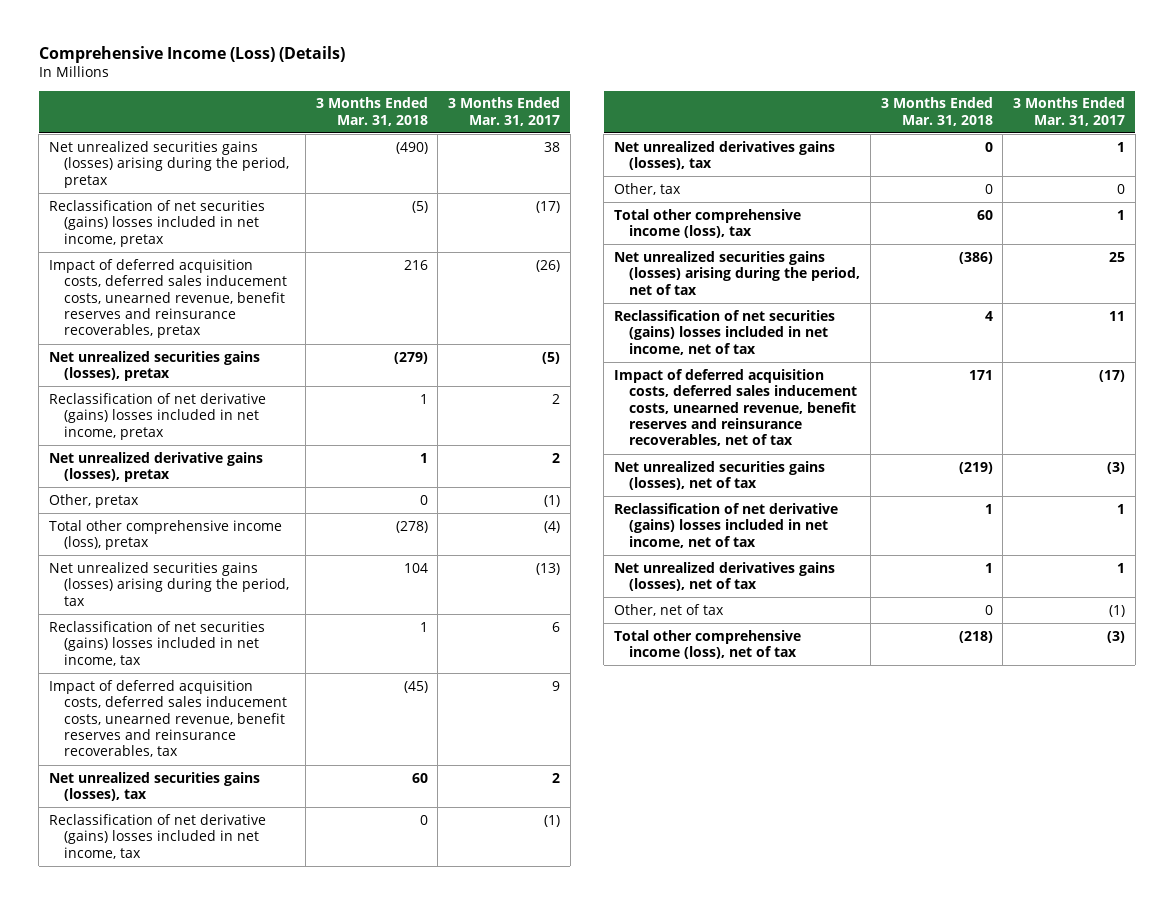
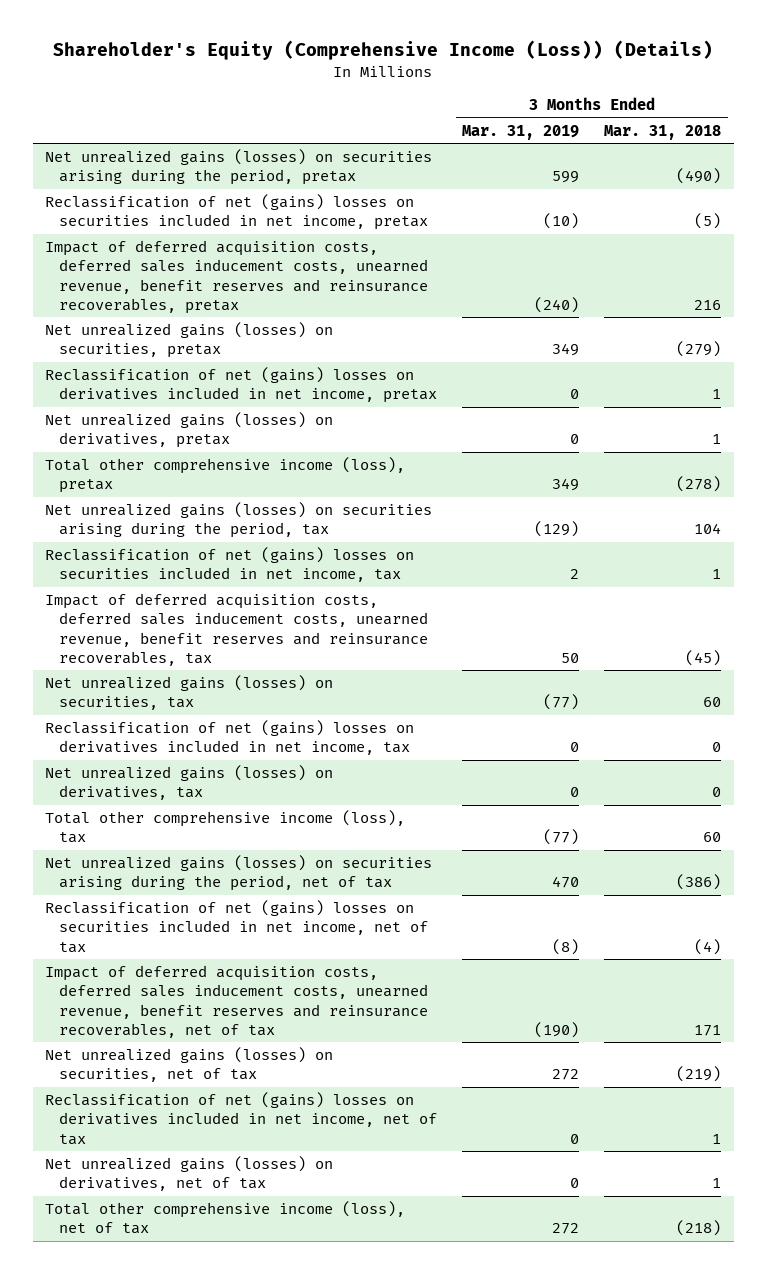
- Comprehensive Income (Loss) (Details)
+ Shareholder's Equity (Comprehensive Income (Loss)) (Details)
- | 3 Months Ended Mar. 31, 2018 | 3 Months Ended Mar. 31, 2017
+ | 3 Months Ended Mar. 31, 2019 | 3 Months Ended Mar. 31, 2018
- Net unrealized securities gains (losses) arising during the period, pretax | (490) | 38
- Reclassification of net securities (gains) losses included in net income, pretax | (5) | (17)
+ Net unrealized gains (losses) on securities arising during the period, pretax | 599 | (490)
+ Reclassification of net (gains) losses on securities included in net income, pretax | (10) | (5)
- Net unrealized securities gains (losses), pretax | (279) | (5)
- Reclassification of net derivative (gains) losses included in net income, pretax | 1 | 2
- Net unrealized derivative gains (losses), pretax | 1 | 2
- Other, pretax | 0 | (1)
+ Net unrealized gains (losses) on securities, pretax | 349 | (279)
+ Reclassification of net (gains) losses on derivatives included in net income, pretax | 0 | 1
+ Net unrealized gains (losses) on derivatives, pretax | 0 | 1
- Net unrealized securities gains (losses) arising during the period, tax | 104 | (13)
- Reclassification of net securities (gains) losses included in net income, tax | 1 | 6
+ Net unrealized gains (losses) on securities arising during the period, tax | (129) | 104
+ Reclassification of net (gains) losses on securities included in net income, tax | 2 | 1
- Net unrealized securities gains (losses), tax | 60 | 2
- Reclassification of net derivative (gains) losses included in net income, tax | 0 | (1)
- Net unrealized derivatives gains (losses), tax | 0 | 1
- Other, tax | 0 | 0
+ Net unrealized gains (losses) on securities, tax | (77) | 60
+ Reclassification of net (gains) losses on derivatives included in net income, tax | 0 | 0
+ Net unrealized gains (losses) on derivatives, tax | 0 | 0
- Net unrealized securities gains (losses) arising during the period, net of tax | (386) | 25
- Reclassification of net securities (gains) losses included in net income, net of tax | 4 | 11
+ Net unrealized gains (losses) on securities arising during the period, net of tax | 470 | (386)
+ Reclassification of net (gains) losses on securities included in net income, net of tax | (8) | (4)
- Net unrealized securities gains (losses), net of tax | (219) | (3)
- Reclassification of net derivative (gains) losses included in net income, net of tax | 1 | 1
- Net unrealized derivatives gains (losses), net of tax | 1 | 1
- Other, net of tax | 0 | (1)
+ Net unrealized gains (losses) on securities, net of tax | 272 | (219)
+ Reclassification of net (gains) losses on derivatives included in net income, net of tax | 0 | 1
+ Net unrealized gains (losses) on derivatives, net of tax | 0 | 1

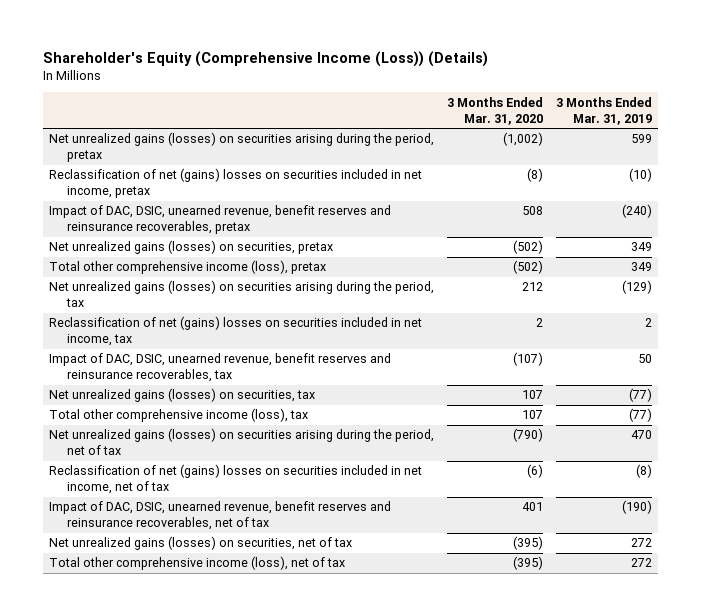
- | 3 Months Ended Mar. 31, 2019 | 3 Months Ended Mar. 31, 2018
+ | 3 Months Ended Mar. 31, 2020 | 3 Months Ended Mar. 31, 2019
- Impact of deferred acquisition costs, deferred sales inducement costs, unearned revenue, benefit reserves and reinsurance recoverables, pretax | (240) | 216
+ Impact of DAC, DSIC, unearned revenue, benefit reserves and reinsurance recoverables, pretax | 508 | (240)
- Reclassification of net (gains) losses on derivatives included in net income, pretax | 0 | 1
- Net unrealized gains (losses) on derivatives, pretax | 0 | 1
- Impact of deferred acquisition costs, deferred sales inducement costs, unearned revenue, benefit reserves and reinsurance recoverables, tax | 50 | (45)
+ Impact of DAC, DSIC, unearned revenue, benefit reserves and reinsurance recoverables, tax | (107) | 50
- Reclassification of net (gains) losses on derivatives included in net income, tax | 0 | 0
- Net unrealized gains (losses) on derivatives, tax | 0 | 0
- Impact of deferred acquisition costs, deferred sales inducement costs, unearned revenue, benefit reserves and reinsurance recoverables, net of tax | (190) | 171
+ Impact of DAC, DSIC, unearned revenue, benefit reserves and reinsurance recoverables, net of tax | 401 | (190)
- Reclassification of net (gains) losses on derivatives included in net income, net of tax | 0 | 1
- Net unrealized gains (losses) on derivatives, net of tax | 0 | 1

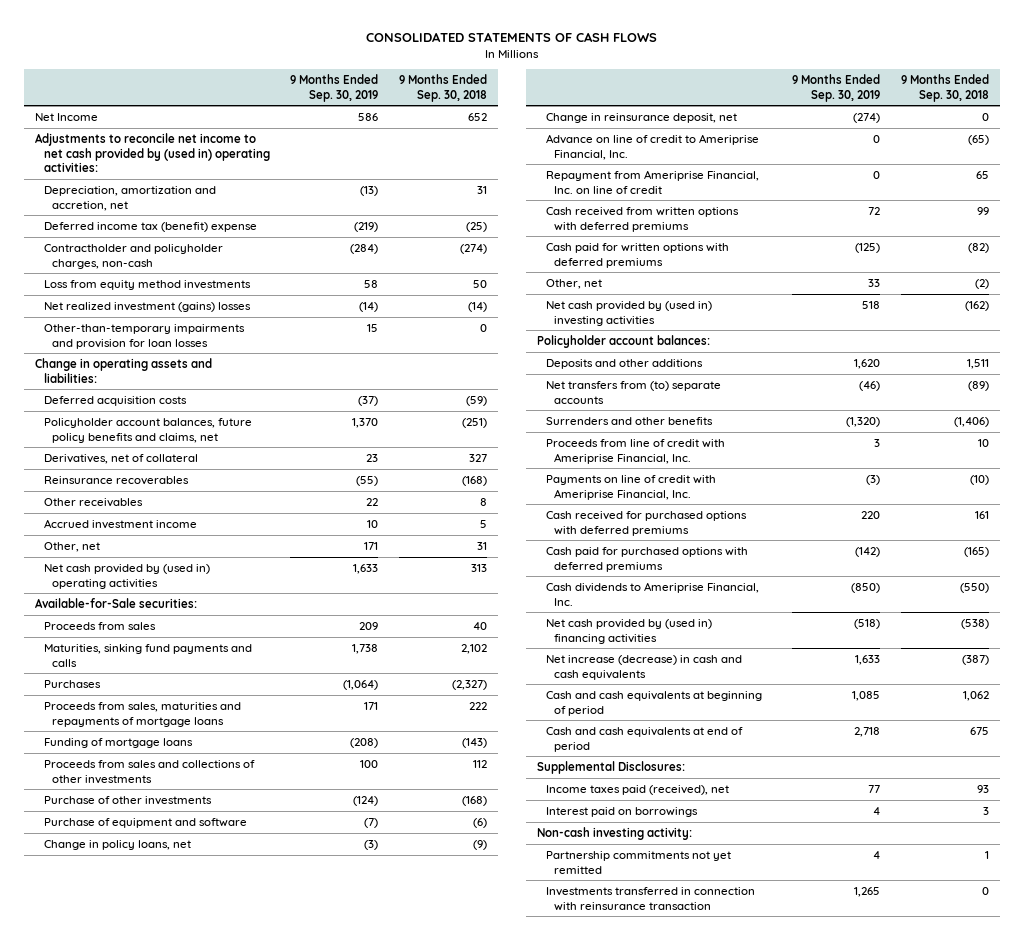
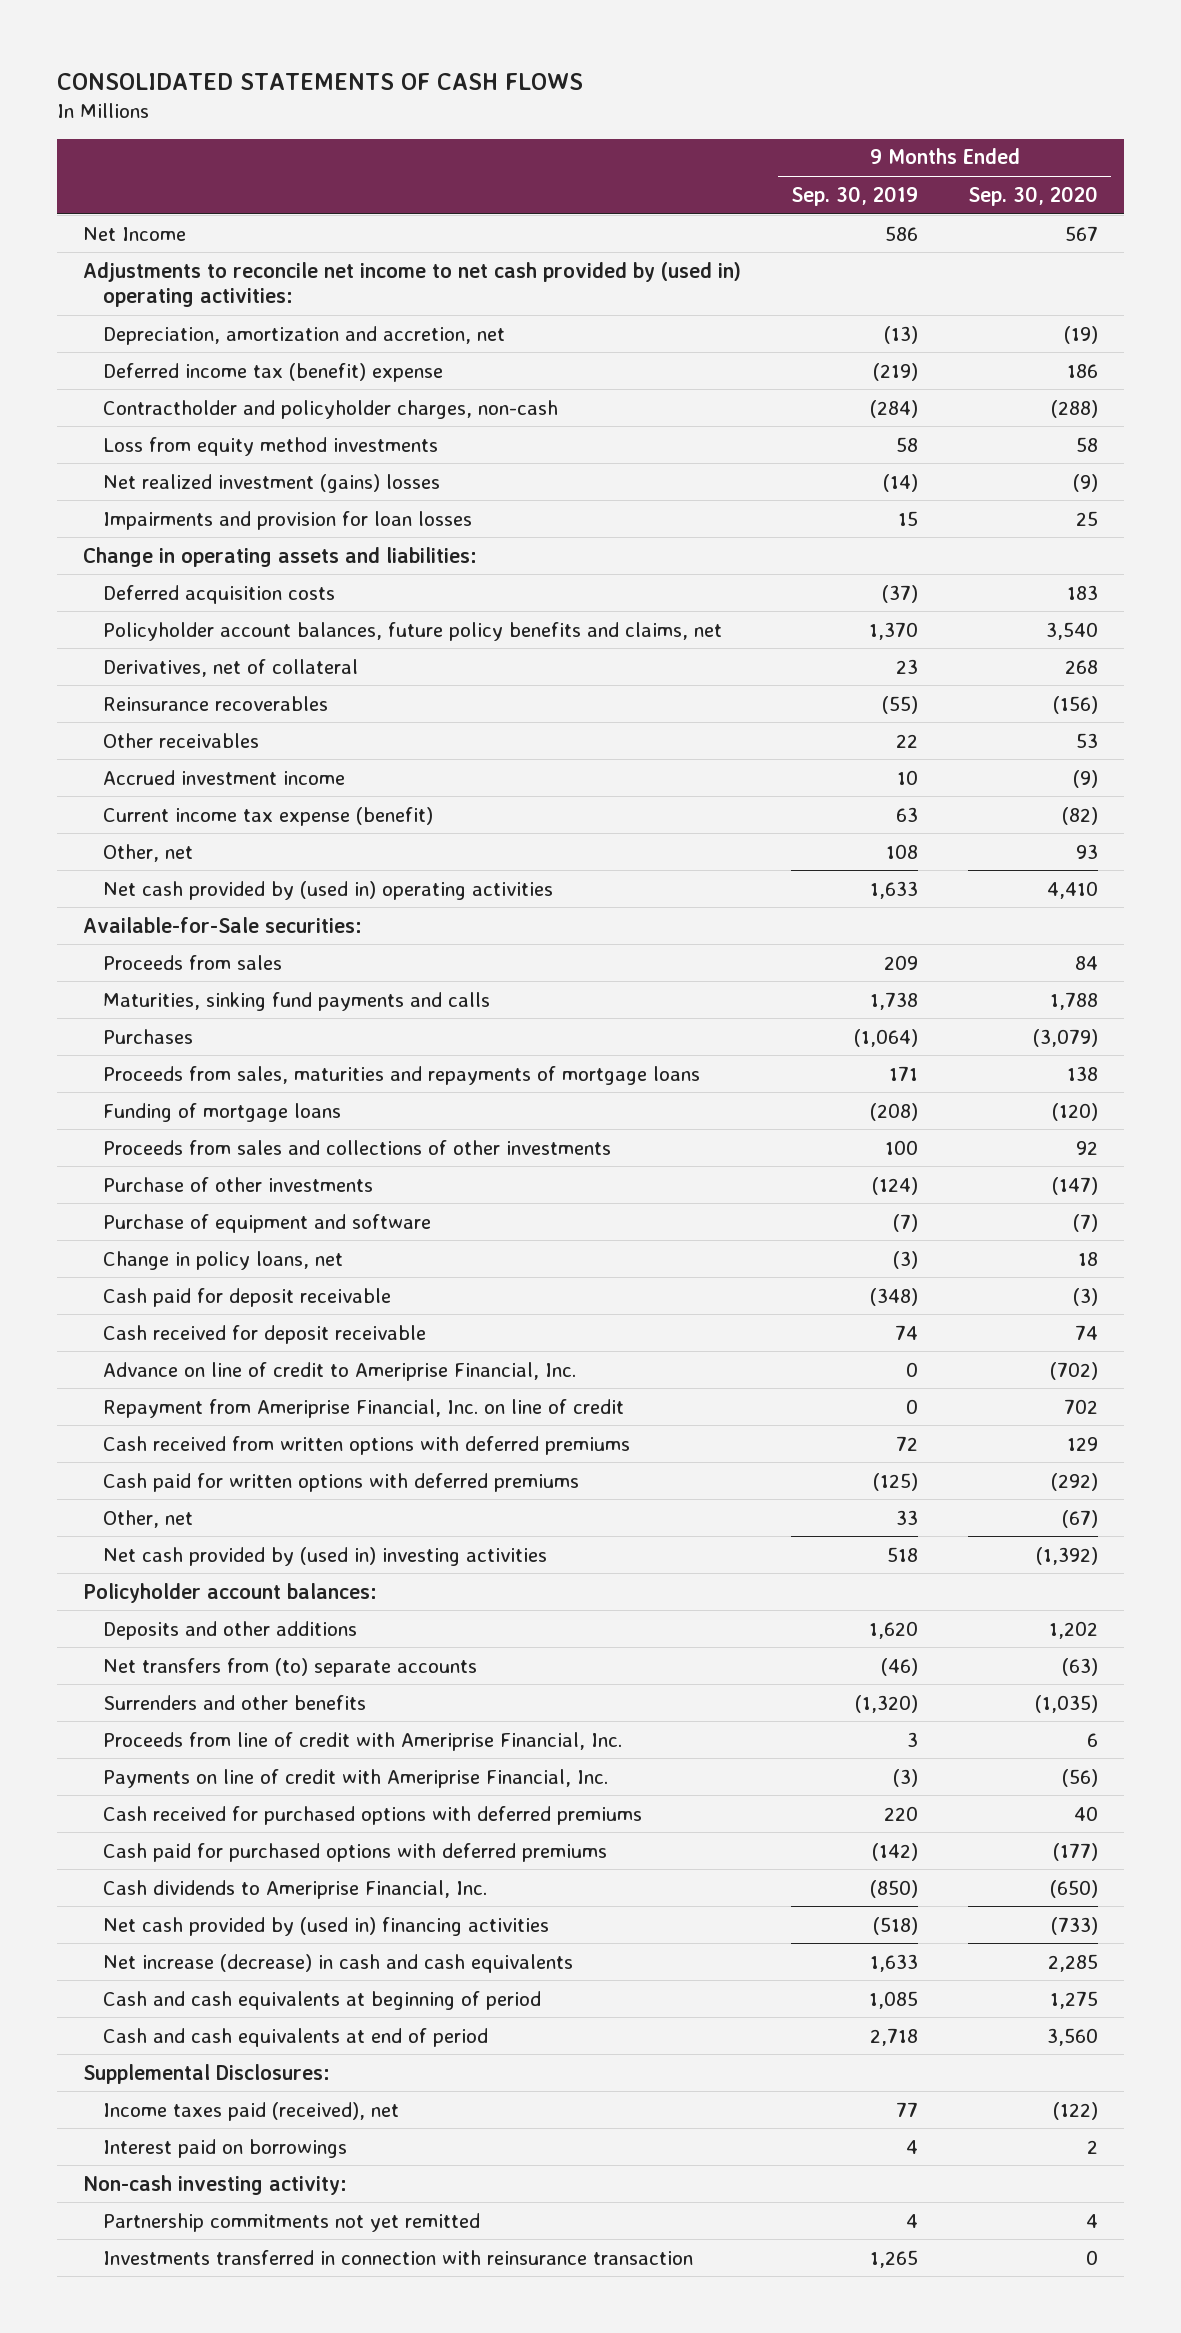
- | 9 Months Ended Sep. 30, 2019 | 9 Months Ended Sep. 30, 2018
+ | 9 Months Ended Sep. 30, 2019 | 9 Months Ended Sep. 30, 2020
- Other-than-temporary impairments and provision for loan losses | 15 | 0
+ Impairments and provision for loan losses | 15 | 25
- Other, net | 171 | 31
+ Current income tax expense (benefit) | 63 | (82)
+ Other, net | 108 | 93
- Change in reinsurance deposit, net | (274) | 0
+ Cash paid for deposit receivable | (348) | (3)
+ Cash received for deposit receivable | 74 | 74

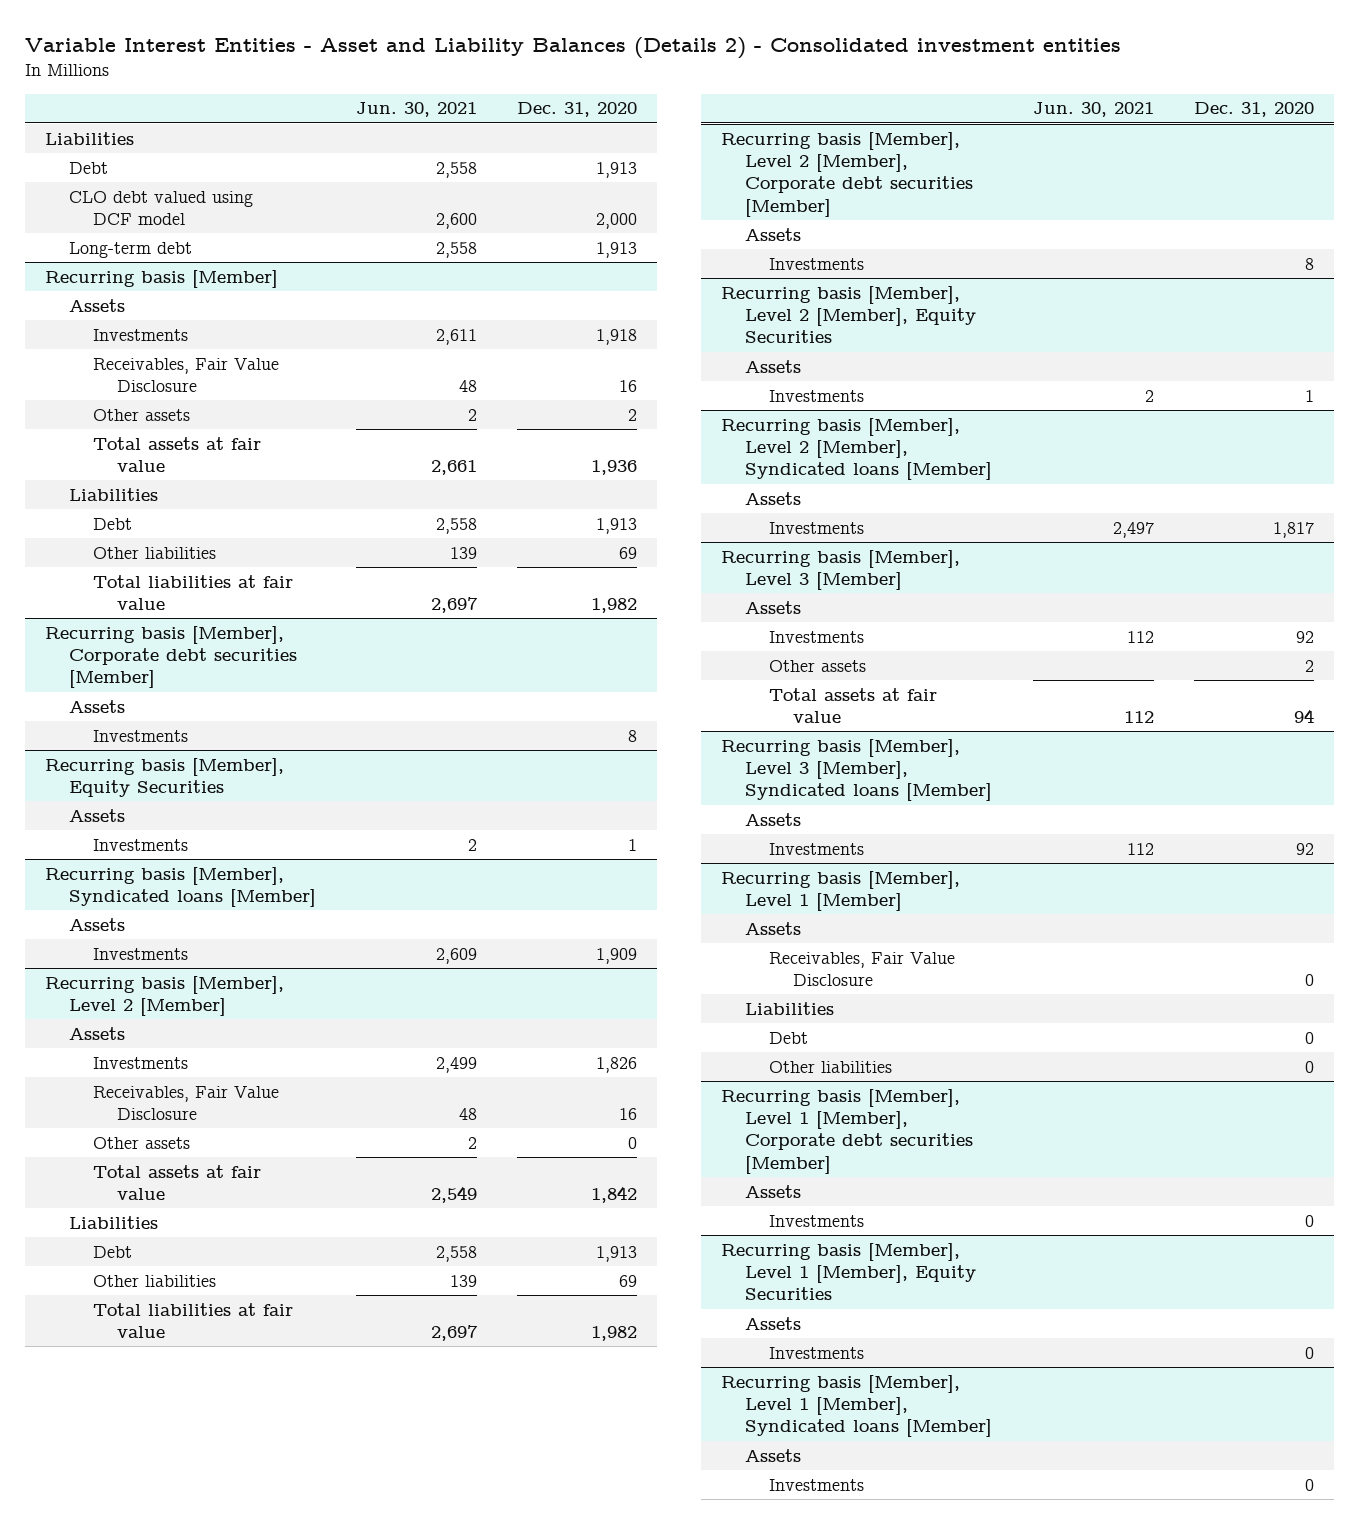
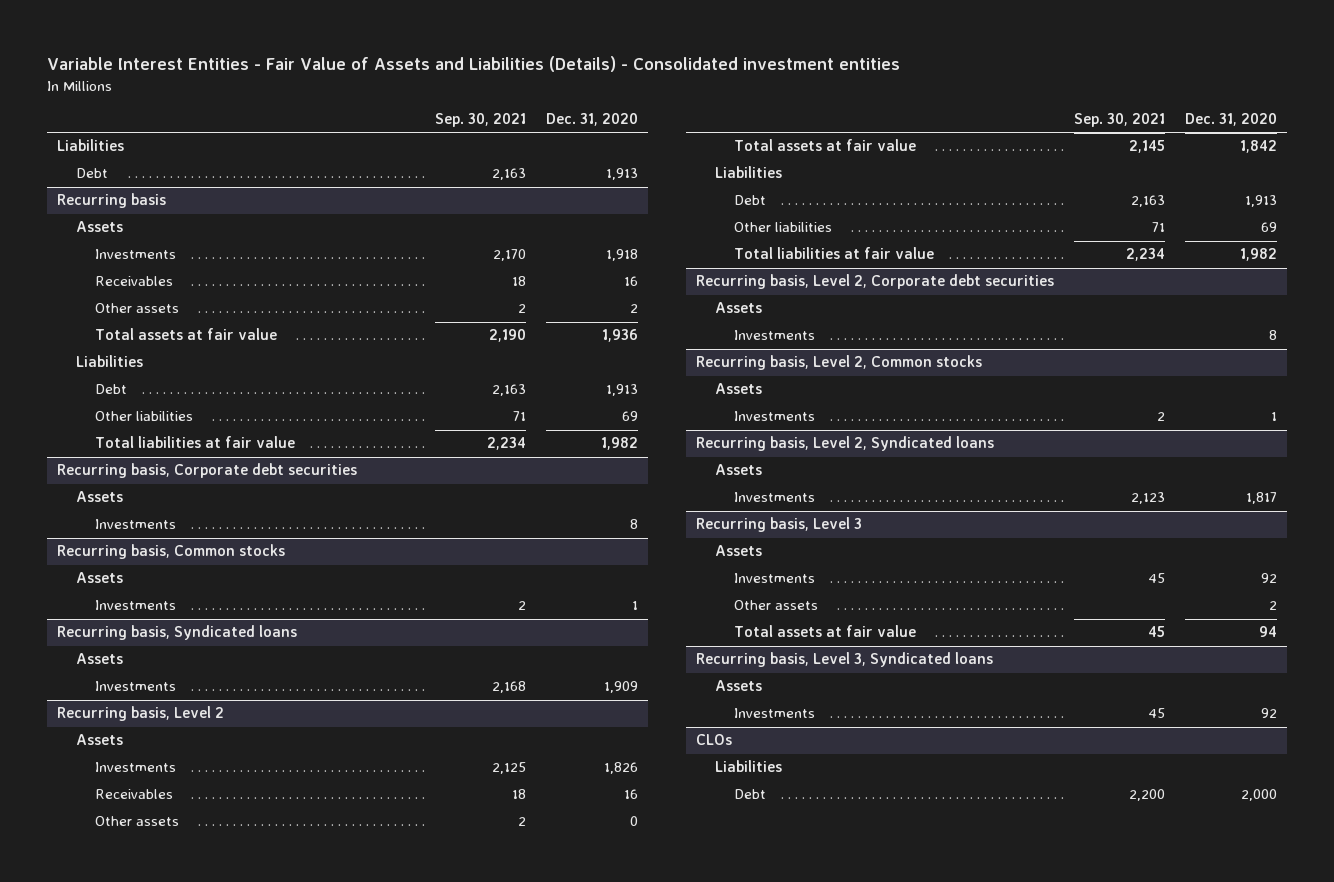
- Variable Interest Entities - Asset and Liability Balances (Details 2) - Consolidated investment entities
+ Variable Interest Entities - Fair Value of Assets and Liabilities (Details) - Consolidated investment entities
- | Jun. 30, 2021 | Dec. 31, 2020
+ | Sep. 30, 2021 | Dec. 31, 2020
- CLO debt valued using DCF model | 2,600 | 2,000
- Long-term debt | 2,558 | 1,913
- Recurring basis [Member]
+ Recurring basis
- Receivables, Fair Value Disclosure | 48 | 16
+ Receivables | 18 | 16
- Recurring basis [Member], Corporate debt securities [Member]
+ Recurring basis, Corporate debt securities
- Recurring basis [Member], Equity Securities
+ Recurring basis, Common stocks
- Recurring basis [Member], Syndicated loans [Member]
+ Recurring basis, Syndicated loans
- Recurring basis [Member], Level 2 [Member]
+ Recurring basis, Level 2
- Receivables, Fair Value Disclosure | 48 | 16
+ Receivables | 18 | 16
- Recurring basis [Member], Level 2 [Member], Corporate debt securities [Member]
+ Recurring basis, Level 2, Corporate debt securities
- Recurring basis [Member], Level 2 [Member], Equity Securities
+ Recurring basis, Level 2, Common stocks
- Recurring basis [Member], Level 2 [Member], Syndicated loans [Member]
+ Recurring basis, Level 2, Syndicated loans
- Recurring basis [Member], Level 3 [Member]
+ Recurring basis, Level 3
- Recurring basis [Member], Level 3 [Member], Syndicated loans [Member]
+ Recurring basis, Level 3, Syndicated loans
- Recurring basis [Member], Level 1 [Member]
- Assets
- Receivables, Fair Value Disclosure | | 0
+ CLOs
- Debt | | 0
- Other liabilities | | 0
- Recurring basis [Member], Level 1 [Member], Corporate debt securities [Member]
- Assets
- Investments | | 0
- Recurring basis [Member], Level 1 [Member], Equity Securities
- Assets
- Investments | | 0
- Recurring basis [Member], Level 1 [Member], Syndicated loans [Member]
- Assets
- Investments | | 0
+ Debt | 2,200 | 2,000

